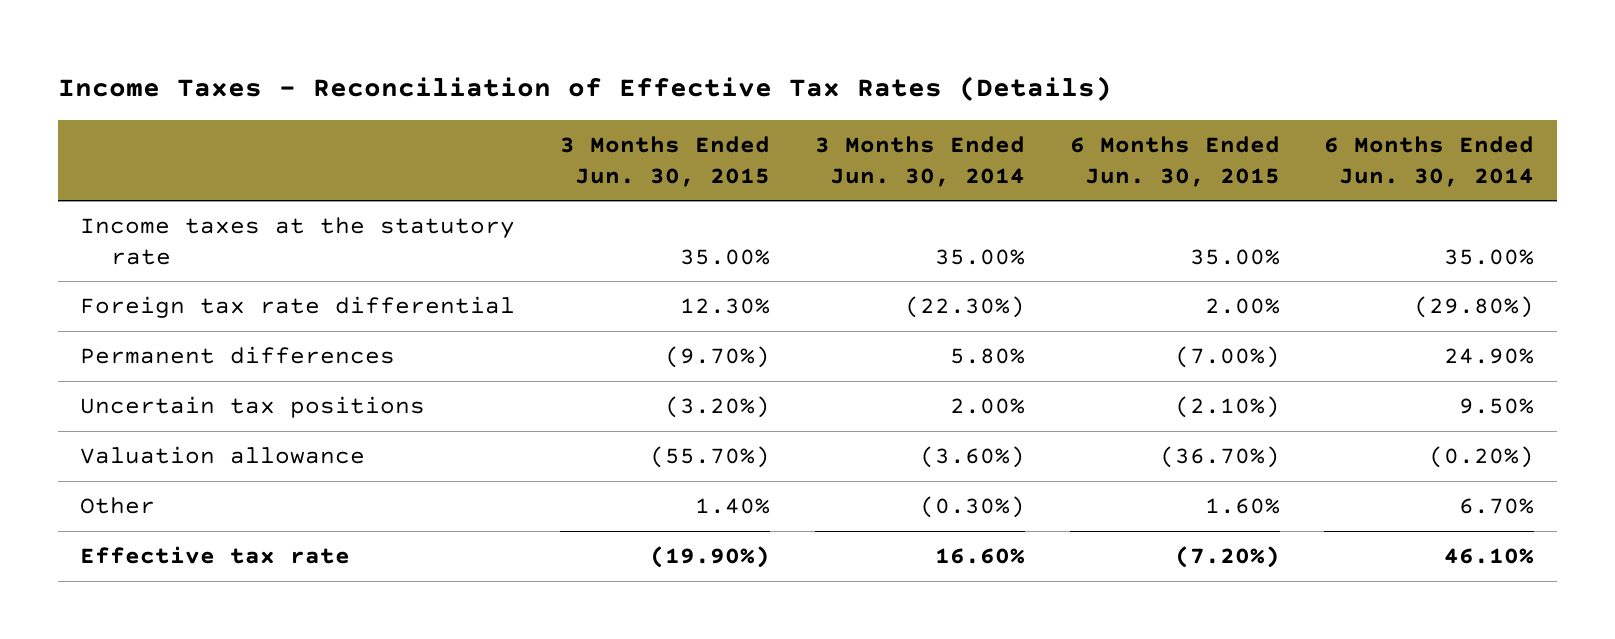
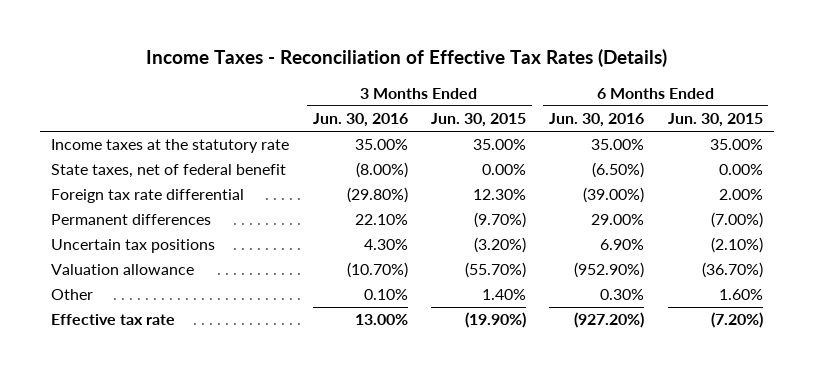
- | 3 Months Ended Jun. 30, 2015 | 3 Months Ended Jun. 30, 2014 | 6 Months Ended Jun. 30, 2015 | 6 Months Ended Jun. 30, 2014
+ | 3 Months Ended Jun. 30, 2016 | 3 Months Ended Jun. 30, 2015 | 6 Months Ended Jun. 30, 2016 | 6 Months Ended Jun. 30, 2015
+ State taxes, net of federal benefit | (8.00%) | 0.00% | (6.50%) | 0.00%

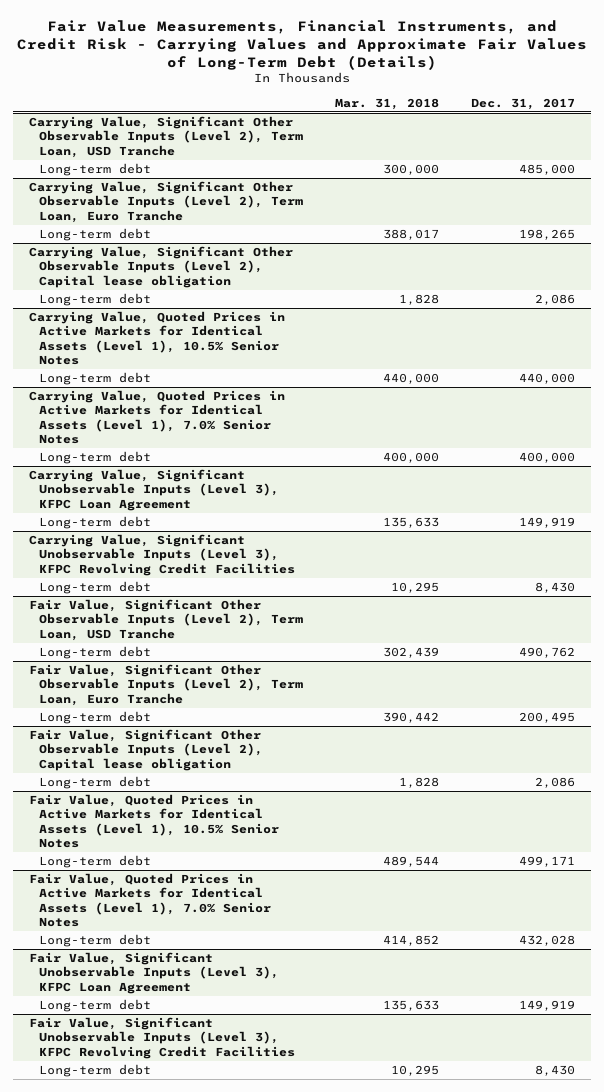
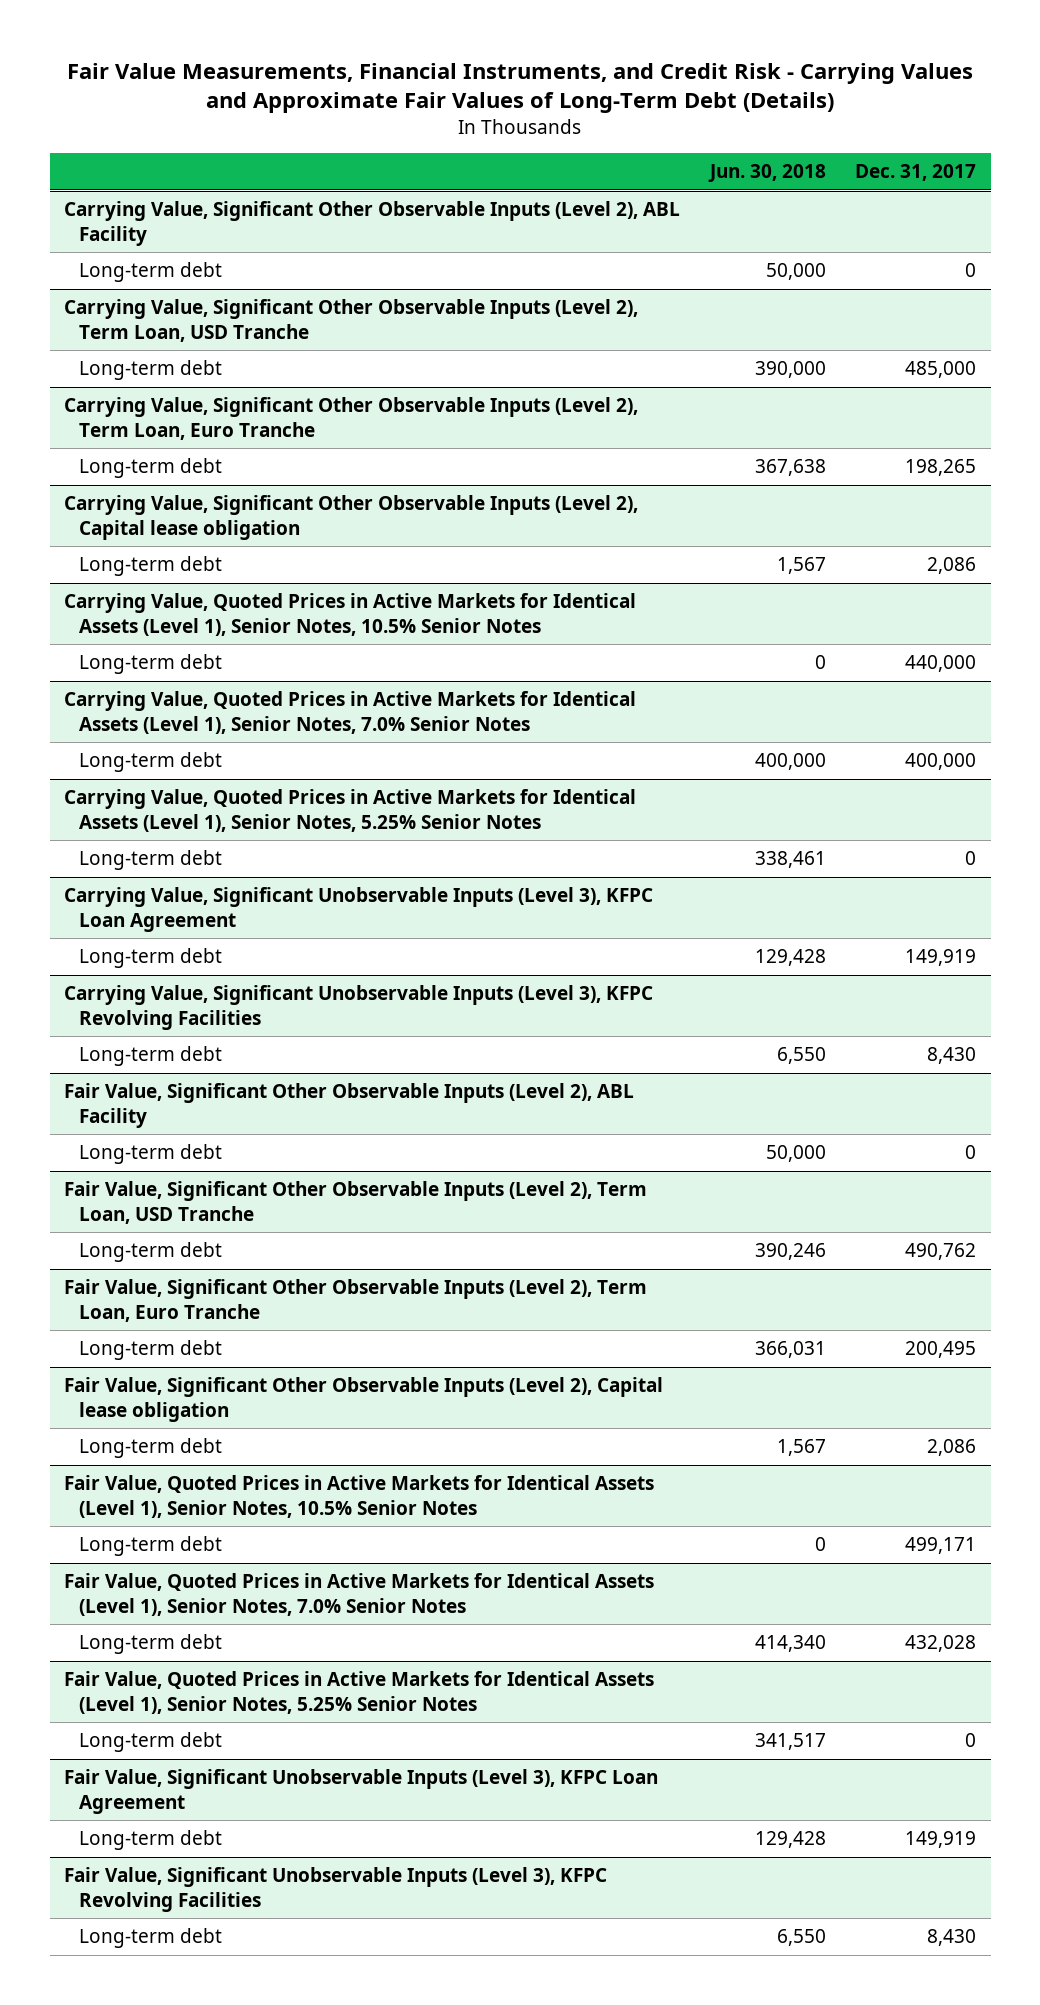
- | Mar. 31, 2018 | Dec. 31, 2017
+ | Jun. 30, 2018 | Dec. 31, 2017
+ Carrying Value, Significant Other Observable Inputs (Level 2), ABL Facility
+ Long-term debt | 50,000 | 0
- Carrying Value, Quoted Prices in Active Markets for Identical Assets (Level 1), 10.5% Senior Notes
+ Carrying Value, Quoted Prices in Active Markets for Identical Assets (Level 1), Senior Notes, 10.5% Senior Notes
- Carrying Value, Quoted Prices in Active Markets for Identical Assets (Level 1), 7.0% Senior Notes
+ Carrying Value, Quoted Prices in Active Markets for Identical Assets (Level 1), Senior Notes, 7.0% Senior Notes
+ Carrying Value, Quoted Prices in Active Markets for Identical Assets (Level 1), Senior Notes, 5.25% Senior Notes
+ Long-term debt | 338,461 | 0
- Carrying Value, Significant Unobservable Inputs (Level 3), KFPC Revolving Credit Facilities
+ Carrying Value, Significant Unobservable Inputs (Level 3), KFPC Revolving Facilities
+ Fair Value, Significant Other Observable Inputs (Level 2), ABL Facility
+ Long-term debt | 50,000 | 0
- Fair Value, Quoted Prices in Active Markets for Identical Assets (Level 1), 10.5% Senior Notes
+ Fair Value, Quoted Prices in Active Markets for Identical Assets (Level 1), Senior Notes, 10.5% Senior Notes
- Fair Value, Quoted Prices in Active Markets for Identical Assets (Level 1), 7.0% Senior Notes
+ Fair Value, Quoted Prices in Active Markets for Identical Assets (Level 1), Senior Notes, 7.0% Senior Notes
+ Fair Value, Quoted Prices in Active Markets for Identical Assets (Level 1), Senior Notes, 5.25% Senior Notes
+ Long-term debt | 341,517 | 0
- Fair Value, Significant Unobservable Inputs (Level 3), KFPC Revolving Credit Facilities
+ Fair Value, Significant Unobservable Inputs (Level 3), KFPC Revolving Facilities

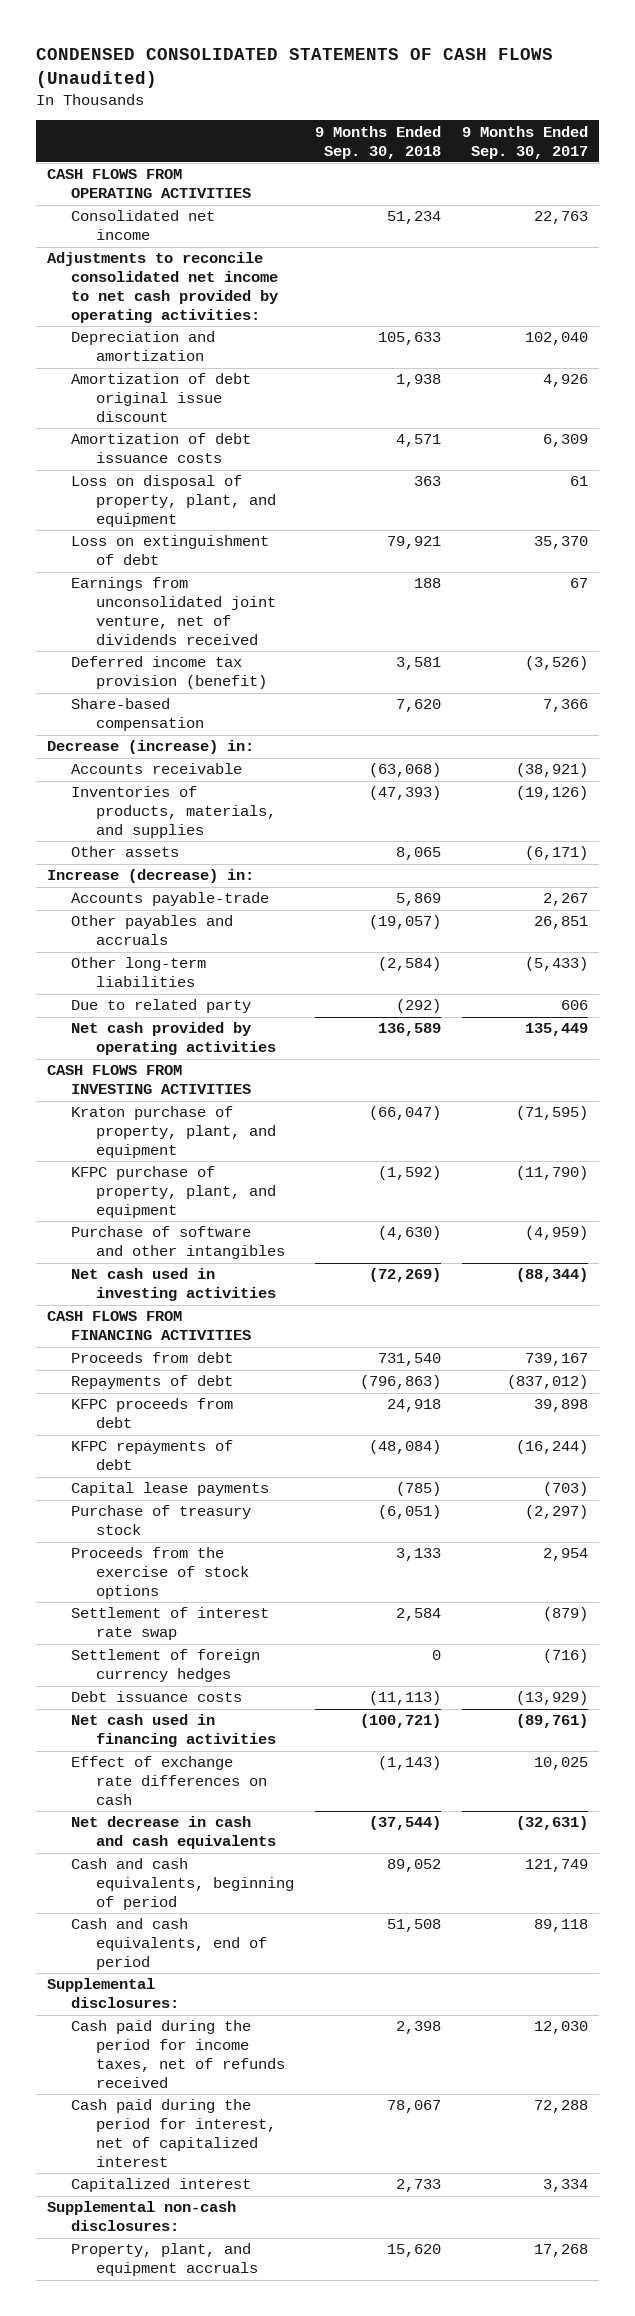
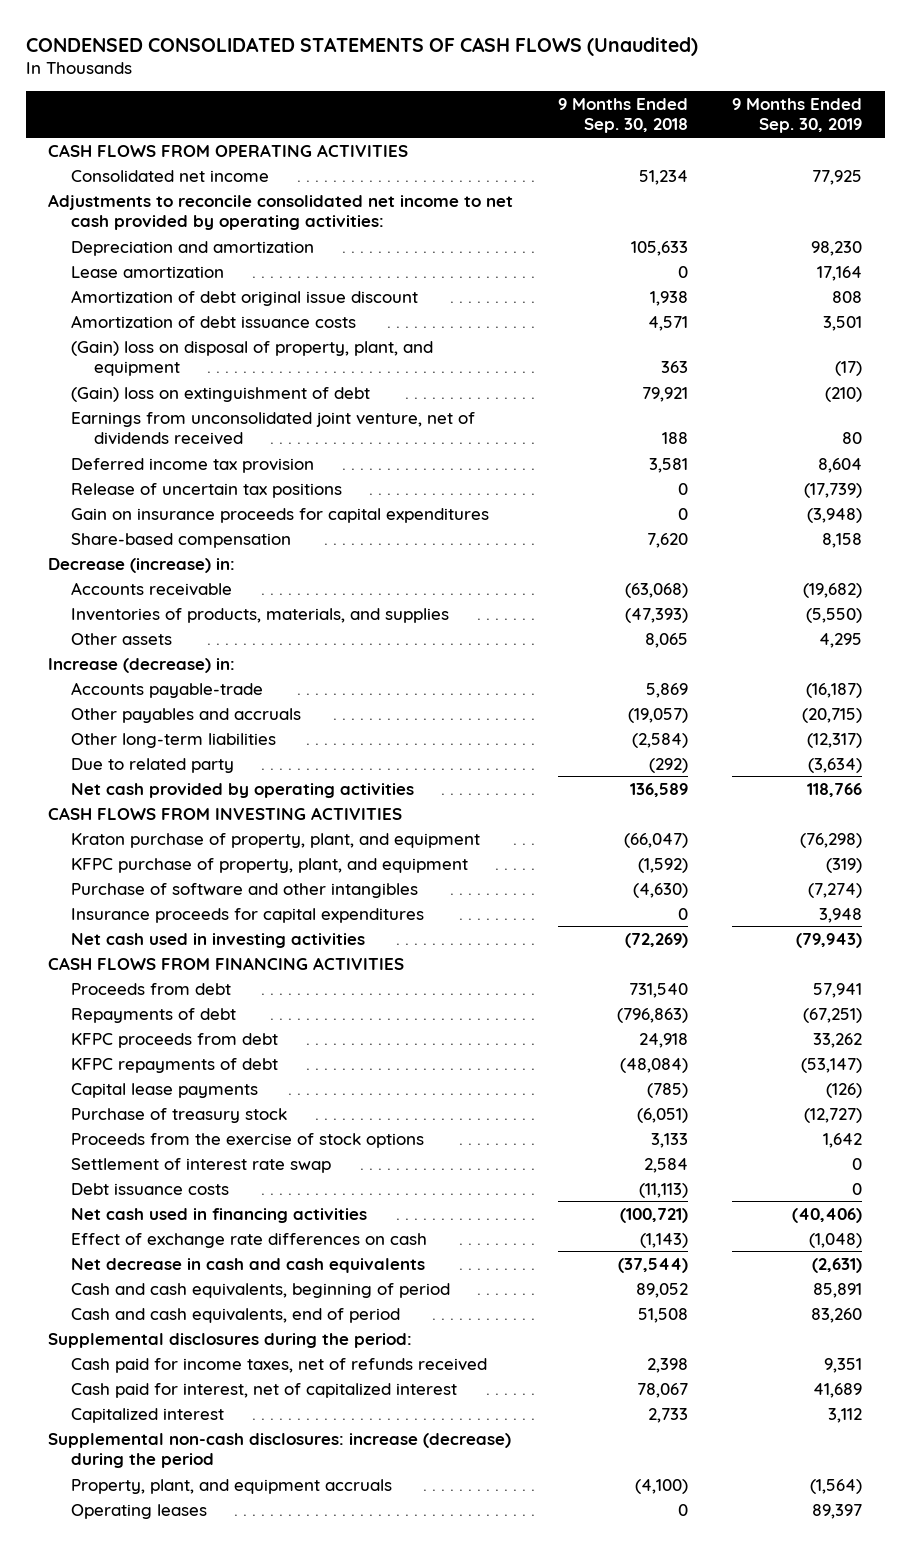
- | 9 Months Ended Sep. 30, 2018 | 9 Months Ended Sep. 30, 2017
+ | 9 Months Ended Sep. 30, 2018 | 9 Months Ended Sep. 30, 2019
+ Lease amortization | 0 | 17,164
- Loss on disposal of property, plant, and equipment | 363 | 61
- Loss on extinguishment of debt | 79,921 | 35,370
+ (Gain) loss on disposal of property, plant, and equipment | 363 | (17)
+ (Gain) loss on extinguishment of debt | 79,921 | (210)
- Deferred income tax provision (benefit) | 3,581 | (3,526)
+ Deferred income tax provision | 3,581 | 8,604
+ Release of uncertain tax positions | 0 | (17,739)
+ Gain on insurance proceeds for capital expenditures | 0 | (3,948)
+ Insurance proceeds for capital expenditures | 0 | 3,948
- Settlement of foreign currency hedges | 0 | (716)
- Supplemental disclosures:
- Cash paid during the period for income taxes, net of refunds received | 2,398 | 12,030
- Cash paid during the period for interest, net of capitalized interest | 78,067 | 72,288
+ Supplemental disclosures during the period:
+ Cash paid for income taxes, net of refunds received | 2,398 | 9,351
+ Cash paid for interest, net of capitalized interest | 78,067 | 41,689
- Supplemental non-cash disclosures:
- Property, plant, and equipment accruals | 15,620 | 17,268
+ Supplemental non-cash disclosures: increase (decrease) during the period
+ Property, plant, and equipment accruals | (4,100) | (1,564)
+ Operating leases | 0 | 89,397

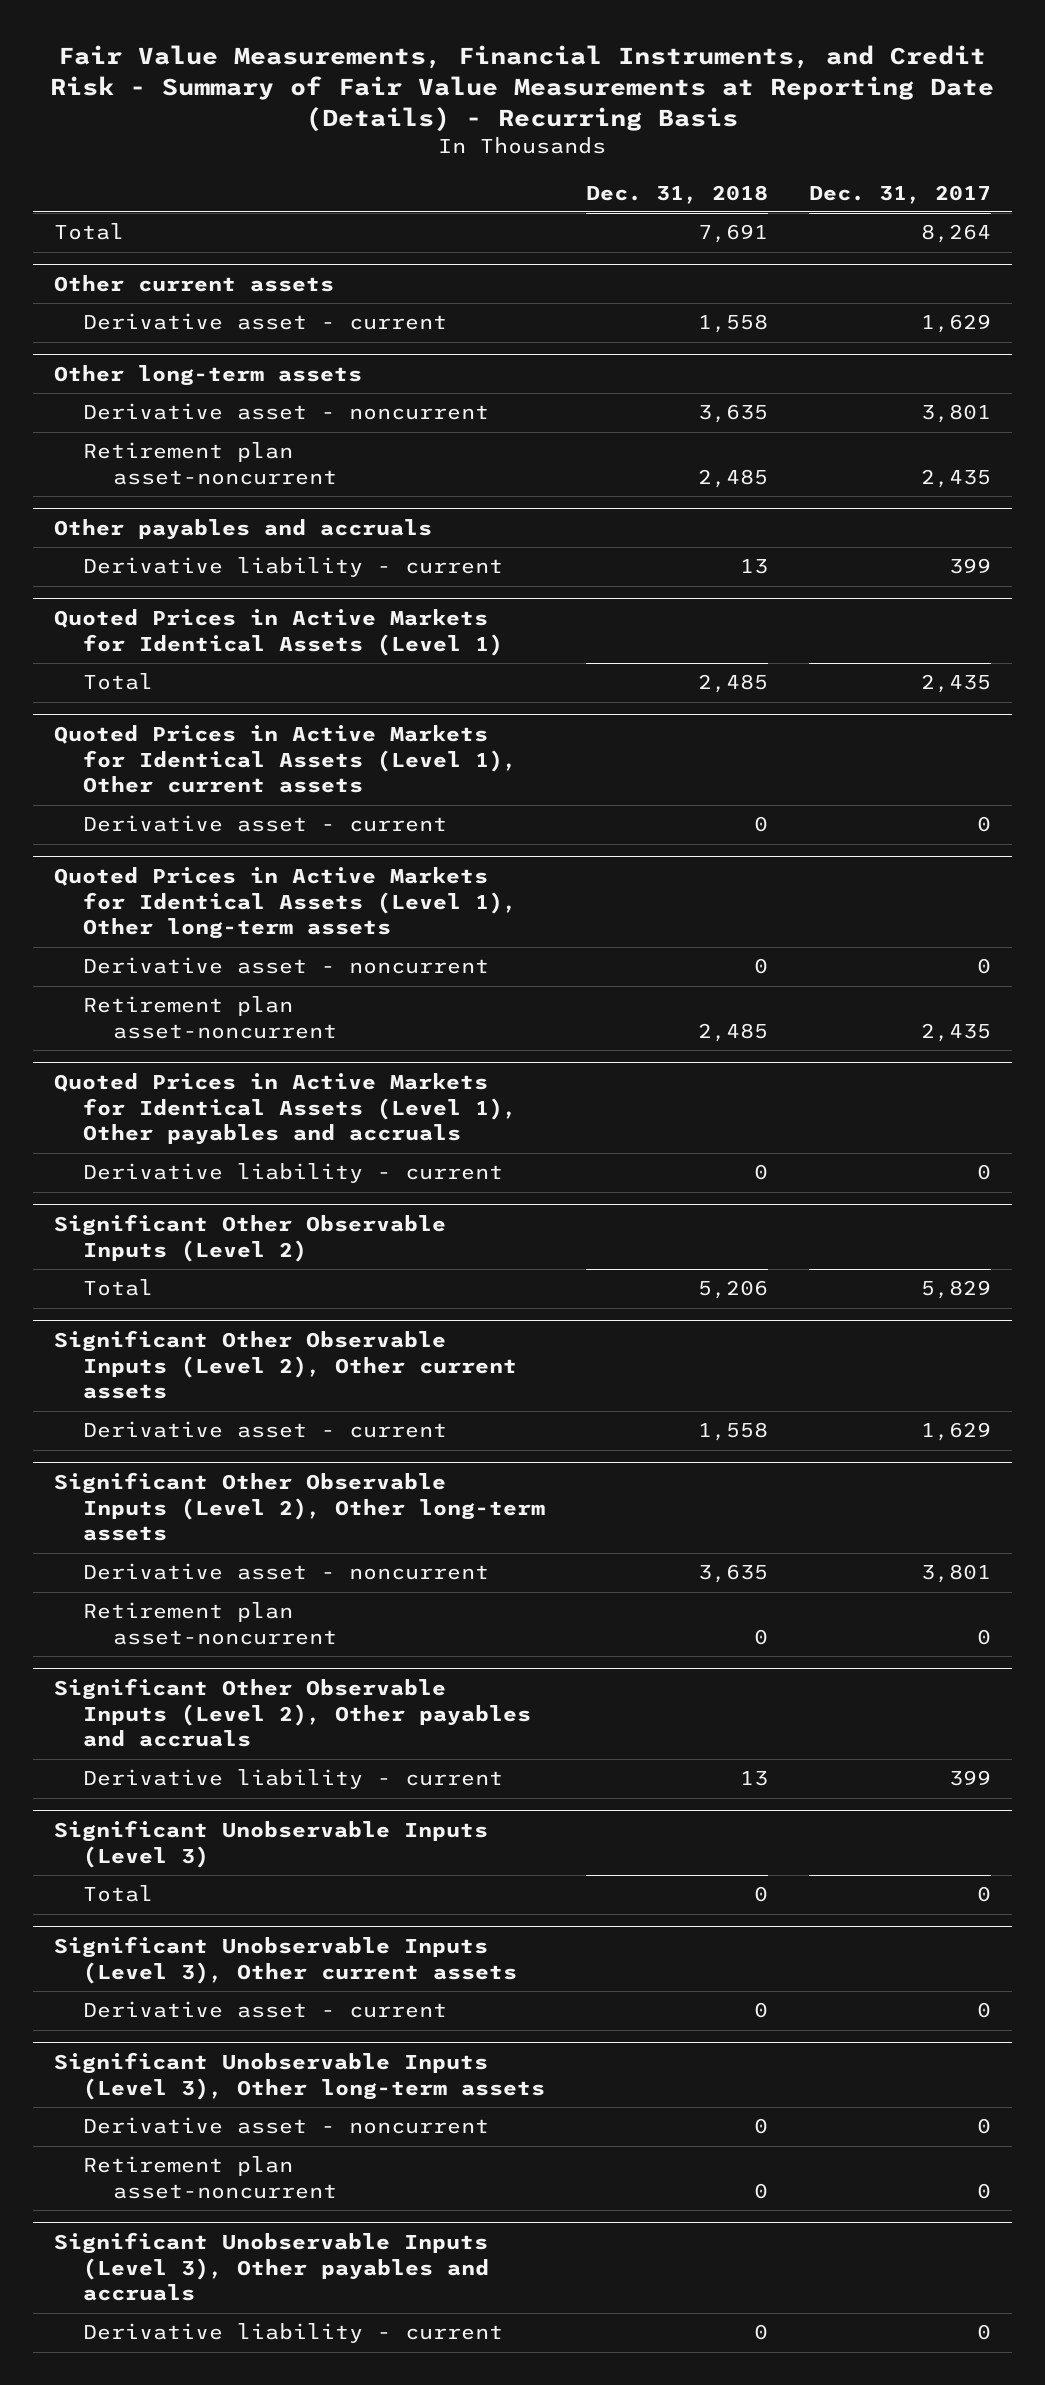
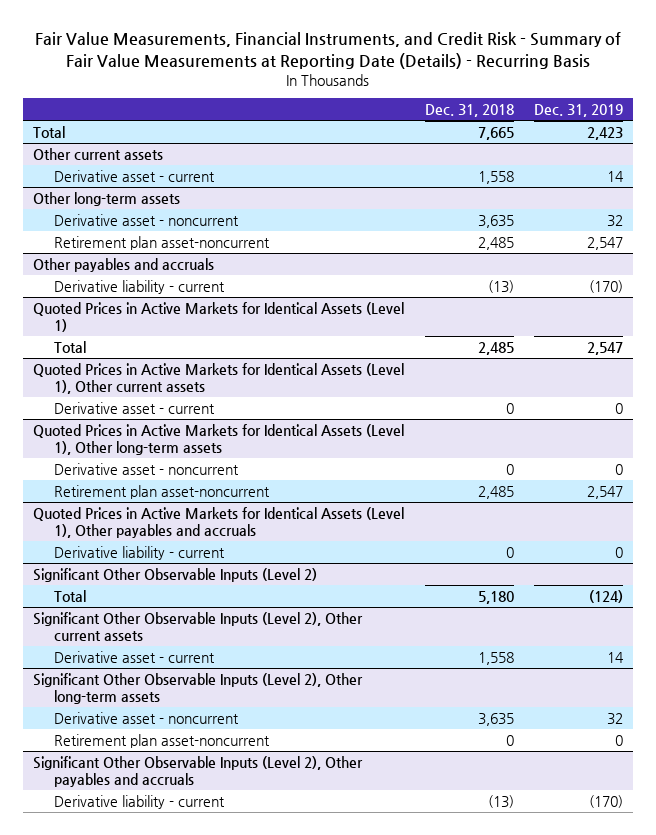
- | Dec. 31, 2018 | Dec. 31, 2017
+ | Dec. 31, 2018 | Dec. 31, 2019
- Total | 7,691 | 8,264
+ Total | 7,665 | 2,423
@ Other payables and accruals
- Derivative liability - current | 13 | 399
+ Derivative liability - current | (13) | (170)
@ Significant Other Observable Inputs (Level 2)
- Total | 5,206 | 5,829
+ Total | 5,180 | (124)
@ Significant Other Observable Inputs (Level 2), Other payables and accruals
- Derivative liability - current | 13 | 399
- Significant Unobservable Inputs (Level 3)
- Total | 0 | 0
- Significant Unobservable Inputs (Level 3), Other current assets
- Derivative asset - current | 0 | 0
- Significant Unobservable Inputs (Level 3), Other long-term assets
- Derivative asset - noncurrent | 0 | 0
- Retirement plan asset-noncurrent | 0 | 0
- Significant Unobservable Inputs (Level 3), Other payables and accruals
- Derivative liability - current | 0 | 0
@ Significant Other Observable Inputs (Level 2), Other payables and accruals
+ Derivative liability - current | (13) | (170)

